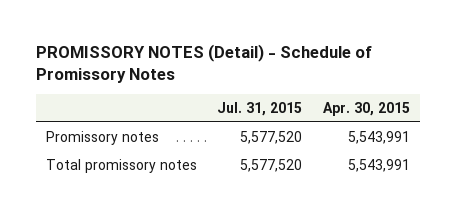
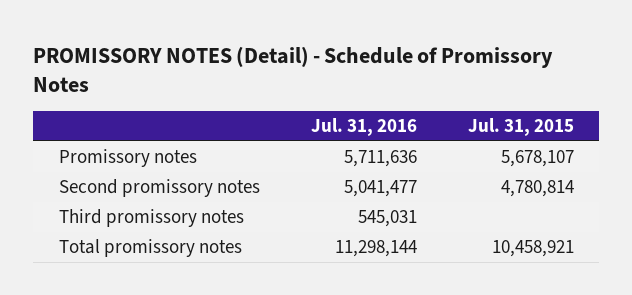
- | Jul. 31, 2015 | Apr. 30, 2015
+ | Jul. 31, 2016 | Jul. 31, 2015
- Promissory notes | 5,577,520 | 5,543,991
- Total promissory notes | 5,577,520 | 5,543,991
+ Promissory notes | 5,711,636 | 5,678,107
+ Second promissory notes | 5,041,477 | 4,780,814
+ Third promissory notes | 545,031 |
+ Total promissory notes | 11,298,144 | 10,458,921

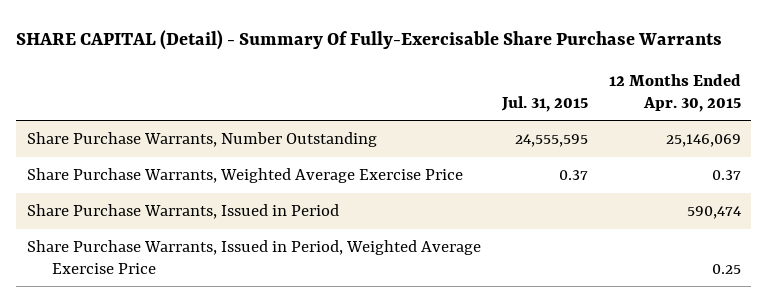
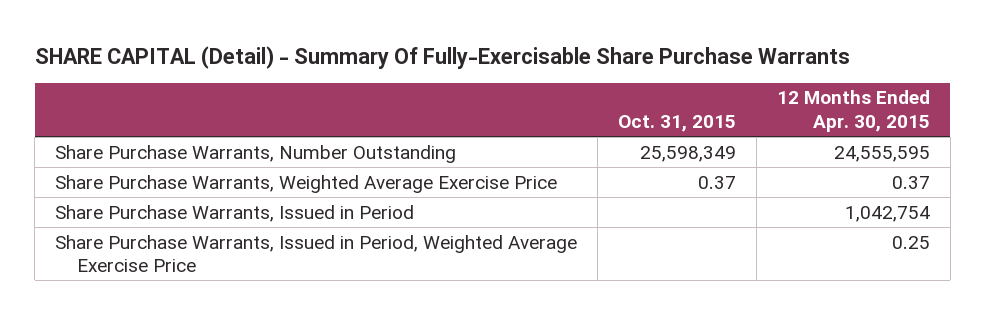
- | Jul. 31, 2015 | 12 Months Ended Apr. 30, 2015
+ | Oct. 31, 2015 | 12 Months Ended Apr. 30, 2015
- Share Purchase Warrants, Number Outstanding | 24,555,595 | 25,146,069
+ Share Purchase Warrants, Number Outstanding | 25,598,349 | 24,555,595
- Share Purchase Warrants, Issued in Period | | 590,474
+ Share Purchase Warrants, Issued in Period | | 1,042,754

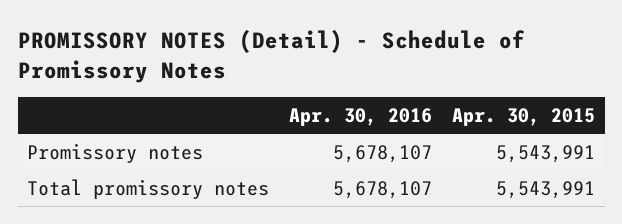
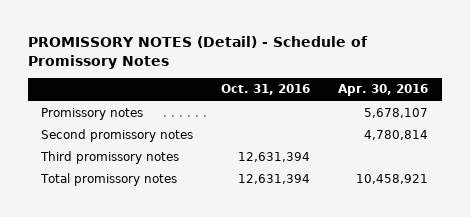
- | Apr. 30, 2016 | Apr. 30, 2015
+ | Oct. 31, 2016 | Apr. 30, 2016
- Total promissory notes | 5,678,107 | 5,543,991
+ Second promissory notes | | 4,780,814
+ Third promissory notes | 12,631,394 |
+ Total promissory notes | 12,631,394 | 10,458,921

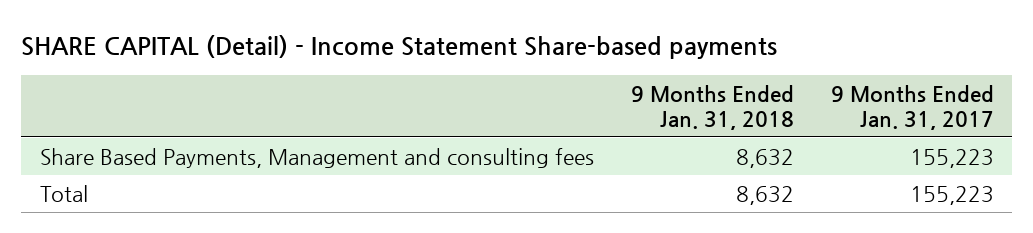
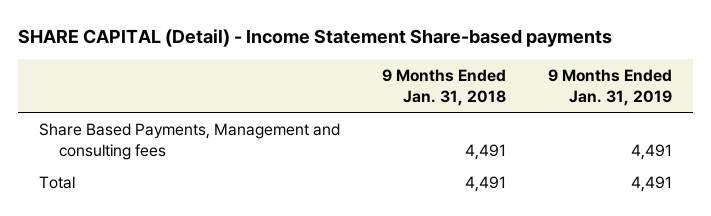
- | 9 Months Ended Jan. 31, 2018 | 9 Months Ended Jan. 31, 2017
+ | 9 Months Ended Jan. 31, 2018 | 9 Months Ended Jan. 31, 2019
- Share Based Payments, Management and consulting fees | 8,632 | 155,223
- Total | 8,632 | 155,223
+ Share Based Payments, Management and consulting fees | 4,491 | 4,491
+ Total | 4,491 | 4,491

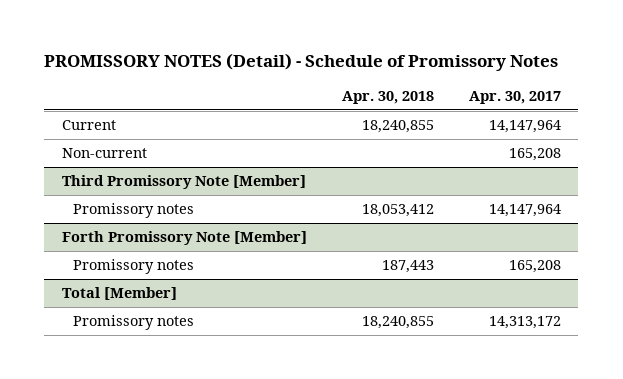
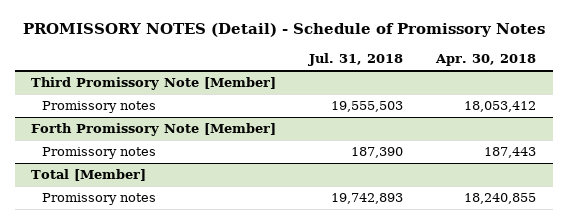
- | Apr. 30, 2018 | Apr. 30, 2017
+ | Jul. 31, 2018 | Apr. 30, 2018
- Current | 18,240,855 | 14,147,964
- Non-current | | 165,208

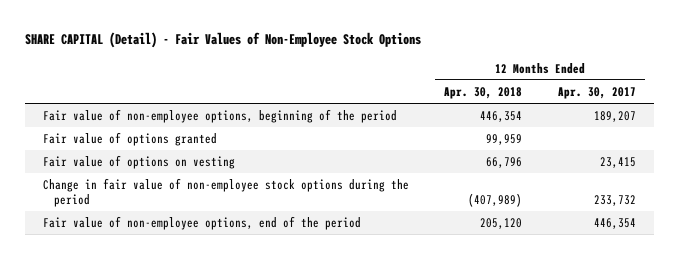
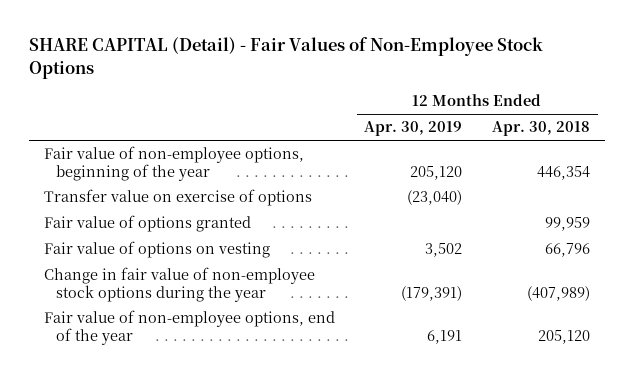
- | 12 Months Ended Apr. 30, 2018 | 12 Months Ended Apr. 30, 2017
+ | 12 Months Ended Apr. 30, 2019 | 12 Months Ended Apr. 30, 2018
- Fair value of non-employee options, beginning of the period | 446,354 | 189,207
+ Fair value of non-employee options, beginning of the year | 205,120 | 446,354
+ Transfer value on exercise of options | (23,040) |
- Change in fair value of non-employee stock options during the period | (407,989) | 233,732
- Fair value of non-employee options, end of the period | 205,120 | 446,354
+ Change in fair value of non-employee stock options during the year | (179,391) | (407,989)
+ Fair value of non-employee options, end of the year | 6,191 | 205,120

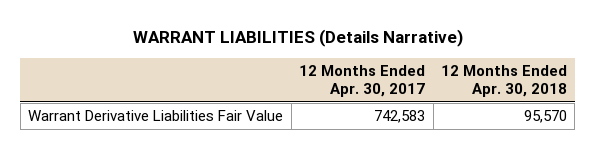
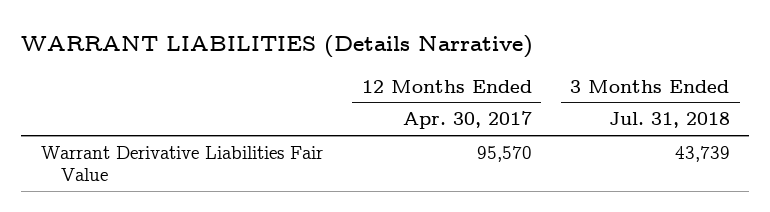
- | 12 Months Ended Apr. 30, 2017 | 12 Months Ended Apr. 30, 2018
+ | 12 Months Ended Apr. 30, 2017 | 3 Months Ended Jul. 31, 2018
- Warrant Derivative Liabilities Fair Value | 742,583 | 95,570
+ Warrant Derivative Liabilities Fair Value | 95,570 | 43,739

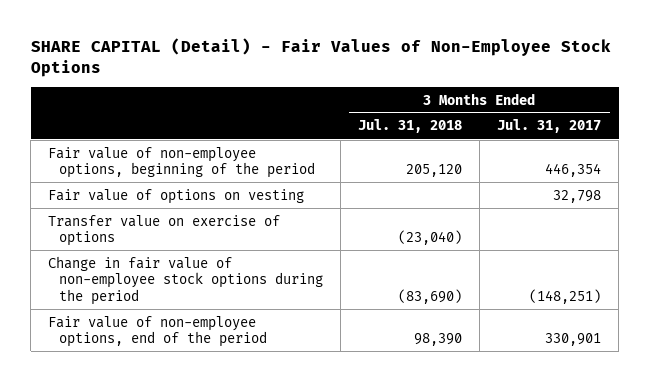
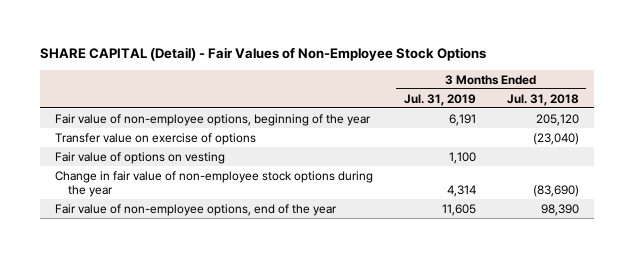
- | 3 Months Ended Jul. 31, 2018 | 3 Months Ended Jul. 31, 2017
+ | 3 Months Ended Jul. 31, 2019 | 3 Months Ended Jul. 31, 2018
- Fair value of non-employee options, beginning of the period | 205,120 | 446,354
+ Fair value of non-employee options, beginning of the year | 6,191 | 205,120
- Change in fair value of non-employee stock options during the period | (83,690) | (148,251)
- Fair value of non-employee options, end of the period | 98,390 | 330,901
moved down: Fair value of options on vesting | 1,100 |
+ Change in fair value of non-employee stock options during the year | 4,314 | (83,690)
+ Fair value of non-employee options, end of the year | 11,605 | 98,390

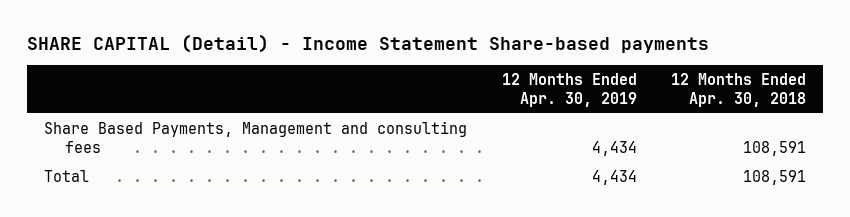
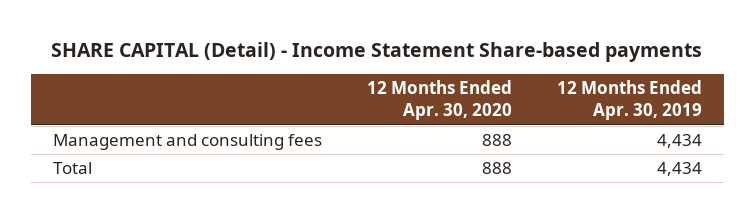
- | 12 Months Ended Apr. 30, 2019 | 12 Months Ended Apr. 30, 2018
+ | 12 Months Ended Apr. 30, 2020 | 12 Months Ended Apr. 30, 2019
- Share Based Payments, Management and consulting fees | 4,434 | 108,591
+ Management and consulting fees | 888 | 4,434

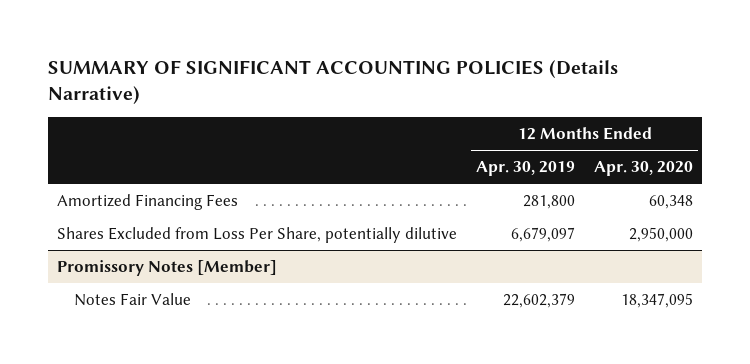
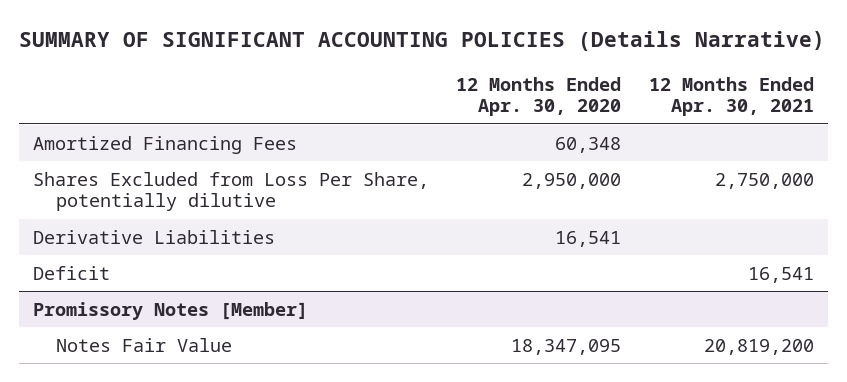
- | 12 Months Ended Apr. 30, 2019 | 12 Months Ended Apr. 30, 2020
+ | 12 Months Ended Apr. 30, 2020 | 12 Months Ended Apr. 30, 2021
+ Derivative Liabilities | 16,541 |
+ Deficit | | 16,541

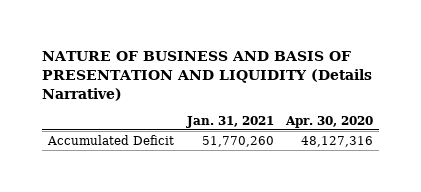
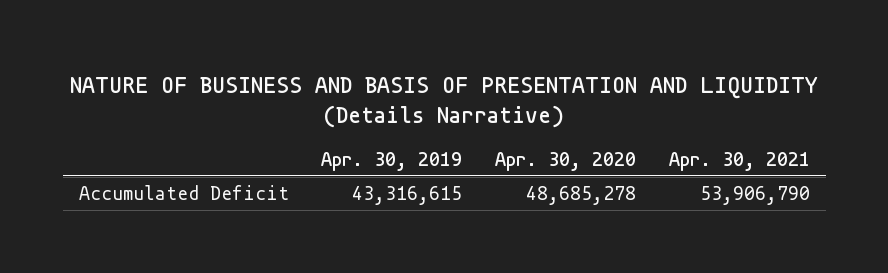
- | Jan. 31, 2021 | Apr. 30, 2020
+ | Apr. 30, 2019 | Apr. 30, 2020 | Apr. 30, 2021
- Accumulated Deficit | 51,770,260 | 48,127,316
+ Accumulated Deficit | 43,316,615 | 48,685,278 | 53,906,790

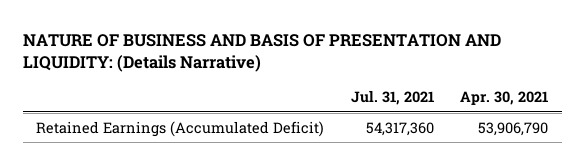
- NATURE OF BUSINESS AND BASIS OF PRESENTATION AND LIQUIDITY (Details Narrative)
+ NATURE OF BUSINESS AND BASIS OF PRESENTATION AND LIQUIDITY: (Details Narrative)
- | Apr. 30, 2019 | Apr. 30, 2020 | Apr. 30, 2021
+ | Jul. 31, 2021 | Apr. 30, 2021
- Accumulated Deficit | 43,316,615 | 48,685,278 | 53,906,790
+ Retained Earnings (Accumulated Deficit) | 54,317,360 | 53,906,790

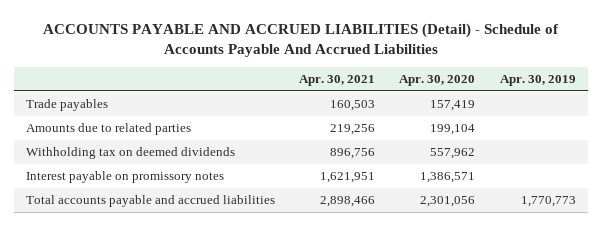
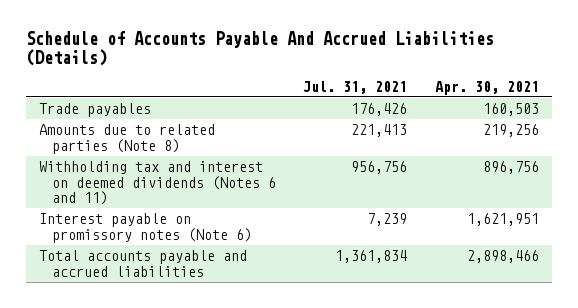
- ACCOUNTS PAYABLE AND ACCRUED LIABILITIES (Detail) - Schedule of Accounts Payable And Accrued Liabilities
+ Schedule of Accounts Payable And Accrued Liabilities (Details)
- | Apr. 30, 2021 | Apr. 30, 2020 | Apr. 30, 2019
+ | Jul. 31, 2021 | Apr. 30, 2021
- Amounts due to related parties | 219,256 | 199,104 |
- Withholding tax on deemed dividends | 896,756 | 557,962 |
- Interest payable on promissory notes | 1,621,951 | 1,386,571 |
+ Amounts due to related parties (Note 8) | 221,413 | 219,256
+ Withholding tax and interest on deemed dividends (Notes 6 and 11) | 956,756 | 896,756
+ Interest payable on promissory notes (Note 6) | 7,239 | 1,621,951

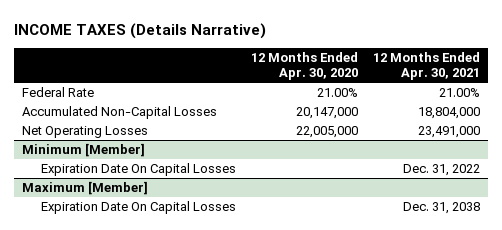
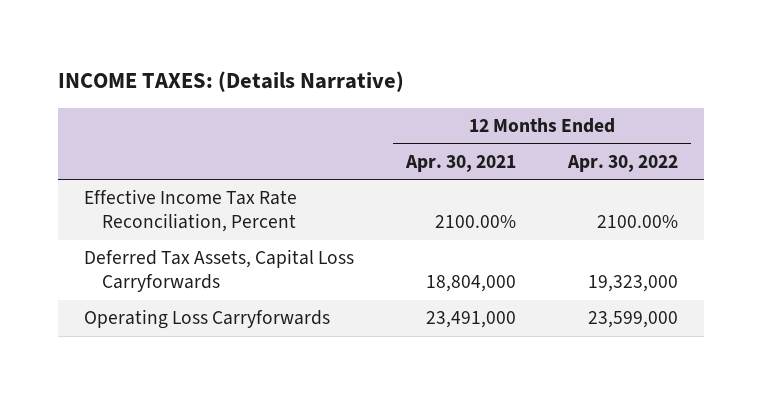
- INCOME TAXES (Details Narrative)
+ INCOME TAXES: (Details Narrative)
- | 12 Months Ended Apr. 30, 2020 | 12 Months Ended Apr. 30, 2021
+ | 12 Months Ended Apr. 30, 2021 | 12 Months Ended Apr. 30, 2022
- Federal Rate | 21.00% | 21.00%
- Accumulated Non-Capital Losses | 20,147,000 | 18,804,000
- Net Operating Losses | 22,005,000 | 23,491,000
- Minimum [Member]
- Expiration Date On Capital Losses | | Dec. 31, 2022
- Maximum [Member]
- Expiration Date On Capital Losses | | Dec. 31, 2038
+ Effective Income Tax Rate Reconciliation, Percent | 2100.00% | 2100.00%
+ Deferred Tax Assets, Capital Loss Carryforwards | 18,804,000 | 19,323,000
+ Operating Loss Carryforwards | 23,491,000 | 23,599,000

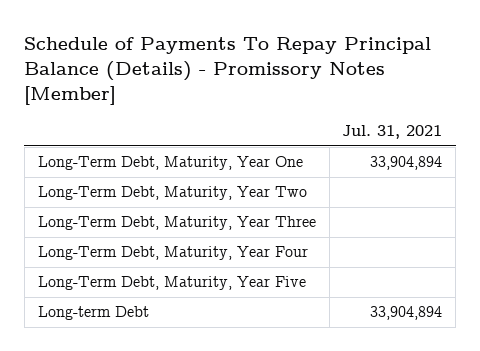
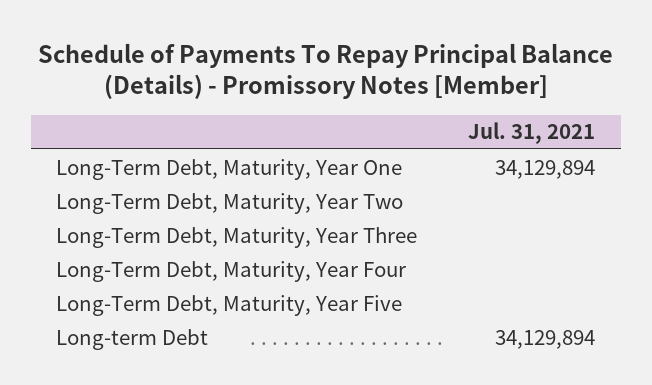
- Long-Term Debt, Maturity, Year One | 33,904,894
+ Long-Term Debt, Maturity, Year One | 34,129,894
- Long-term Debt | 33,904,894
+ Long-term Debt | 34,129,894

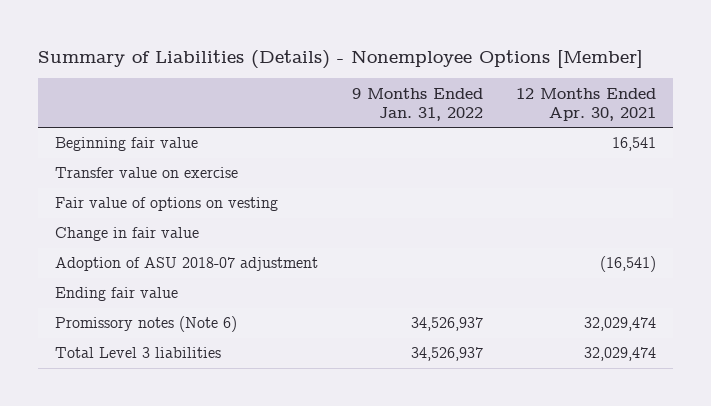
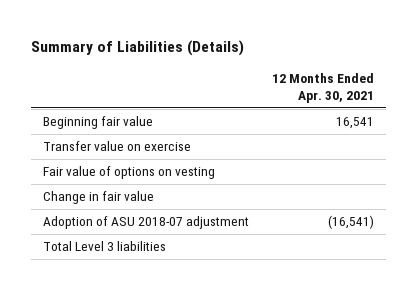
- Summary of Liabilities (Details) - Nonemployee Options [Member]
+ Summary of Liabilities (Details)
- | 9 Months Ended Jan. 31, 2022 | 12 Months Ended Apr. 30, 2021
+ | 12 Months Ended Apr. 30, 2021
- Ending fair value
- Promissory notes (Note 6) | 34,526,937 | 32,029,474
- Total Level 3 liabilities | 34,526,937 | 32,029,474
+ Total Level 3 liabilities

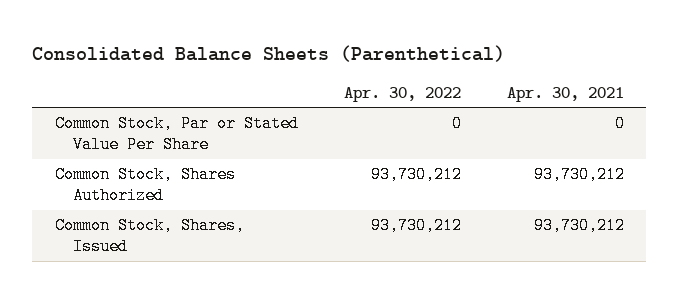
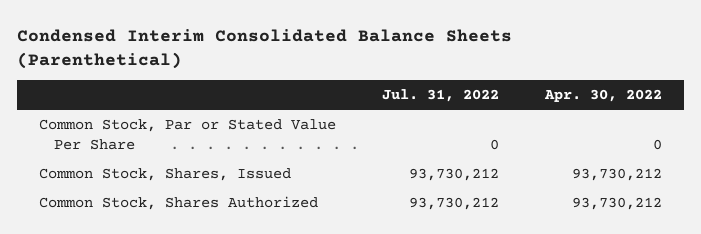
- Consolidated Balance Sheets (Parenthetical)
+ Condensed Interim Consolidated Balance Sheets (Parenthetical)
- | Apr. 30, 2022 | Apr. 30, 2021
+ | Jul. 31, 2022 | Apr. 30, 2022
moved down: Common Stock, Shares Authorized | 93,730,212 | 93,730,212

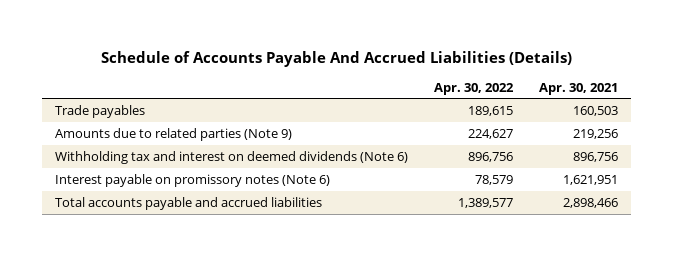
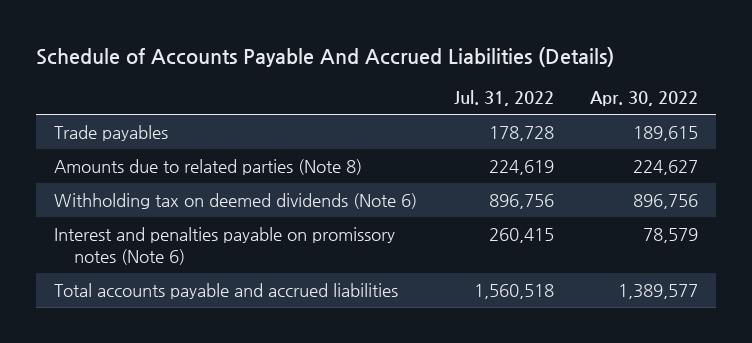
- | Apr. 30, 2022 | Apr. 30, 2021
+ | Jul. 31, 2022 | Apr. 30, 2022
- Amounts due to related parties (Note 9) | 224,627 | 219,256
- Withholding tax and interest on deemed dividends (Note 6) | 896,756 | 896,756
- Interest payable on promissory notes (Note 6) | 78,579 | 1,621,951
+ Amounts due to related parties (Note 8) | 224,619 | 224,627
+ Withholding tax on deemed dividends (Note 6) | 896,756 | 896,756
+ Interest and penalties payable on promissory notes (Note 6) | 260,415 | 78,579

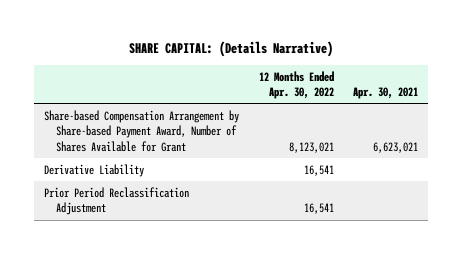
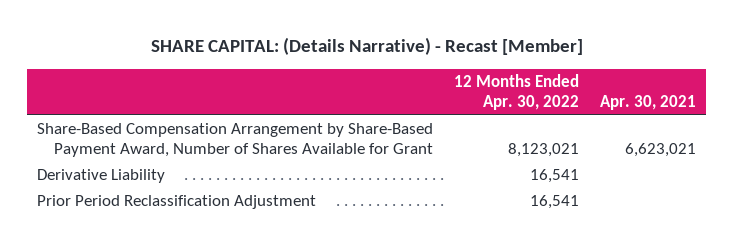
- SHARE CAPITAL: (Details Narrative)
+ SHARE CAPITAL: (Details Narrative) - Recast [Member]
- Share-based Compensation Arrangement by Share-based Payment Award, Number of Shares Available for Grant | 8,123,021 | 6,623,021
+ Share-Based Compensation Arrangement by Share-Based Payment Award, Number of Shares Available for Grant | 8,123,021 | 6,623,021

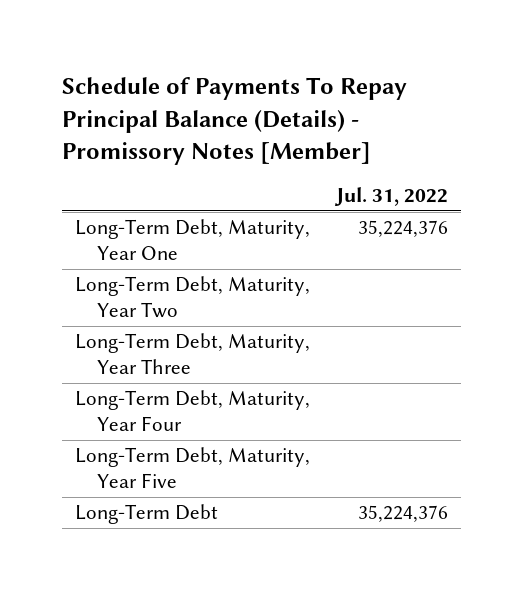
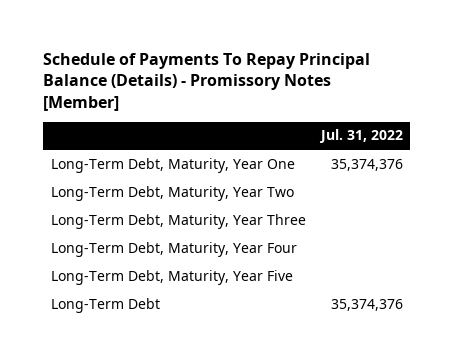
- Long-Term Debt, Maturity, Year One | 35,224,376
+ Long-Term Debt, Maturity, Year One | 35,374,376
- Long-Term Debt | 35,224,376
+ Long-Term Debt | 35,374,376

